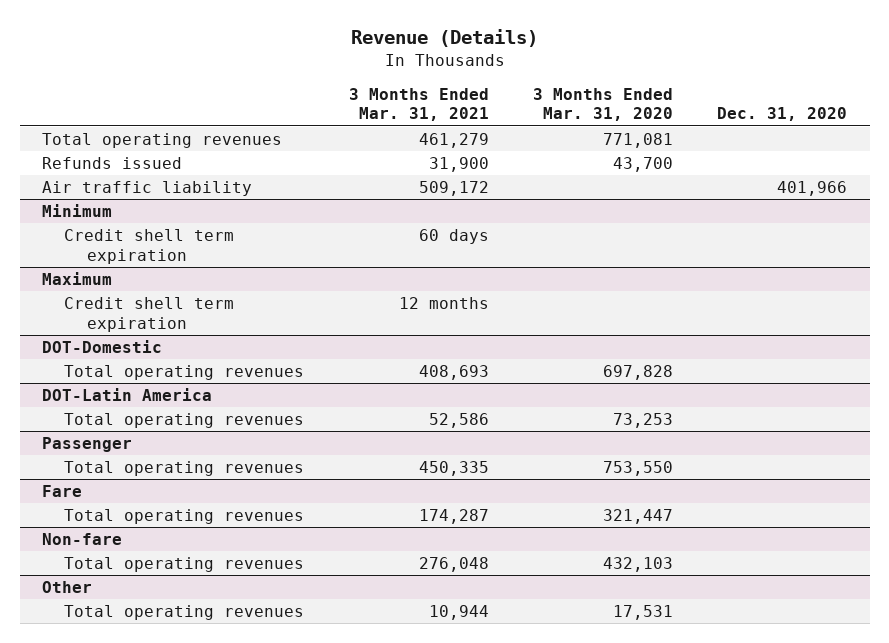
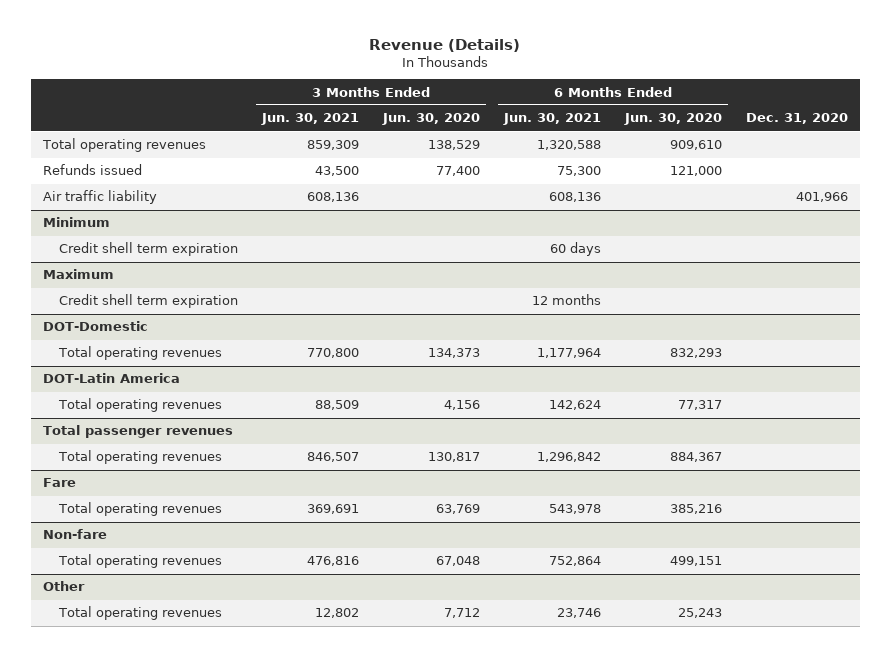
- | 3 Months Ended Mar. 31, 2021 | 3 Months Ended Mar. 31, 2020 | Dec. 31, 2020
+ | 3 Months Ended Jun. 30, 2021 | 3 Months Ended Jun. 30, 2020 | 6 Months Ended Jun. 30, 2021 | 6 Months Ended Jun. 30, 2020 | Dec. 31, 2020
- Passenger
+ Total passenger revenues

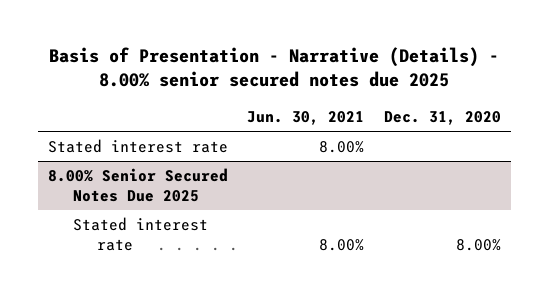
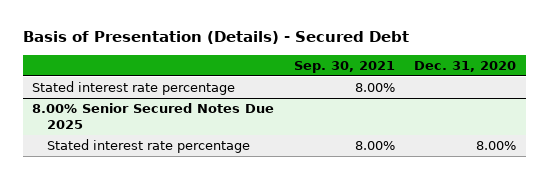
- Basis of Presentation - Narrative (Details) - 8.00% senior secured notes due 2025
+ Basis of Presentation (Details) - Secured Debt
- | Jun. 30, 2021 | Dec. 31, 2020
+ | Sep. 30, 2021 | Dec. 31, 2020
- Stated interest rate | 8.00% |
+ Stated interest rate percentage | 8.00% |
@ 8.00% Senior Secured Notes Due 2025
- Stated interest rate | 8.00% | 8.00%
+ Stated interest rate percentage | 8.00% | 8.00%

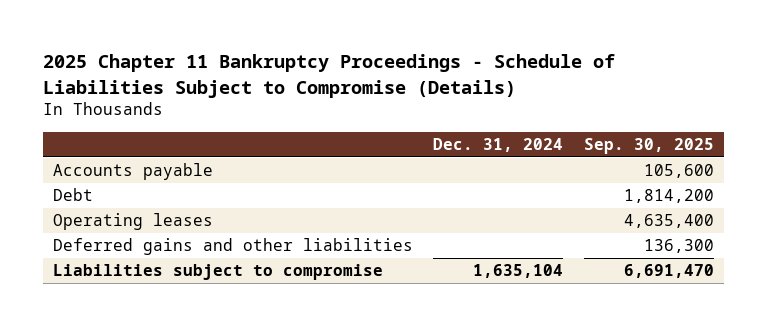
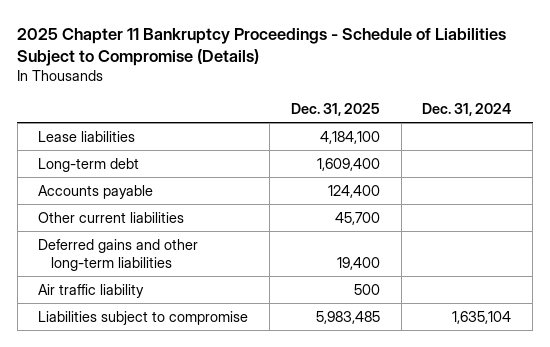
- | Dec. 31, 2024 | Sep. 30, 2025
+ | Dec. 31, 2025 | Dec. 31, 2024
+ Lease liabilities | 4,184,100 |
+ Long-term debt | 1,609,400 |
- Debt | | 1,814,200
- Operating leases | | 4,635,400
- Deferred gains and other liabilities | | 136,300
+ Other current liabilities | 45,700 |
+ Deferred gains and other long-term liabilities | 19,400 |
+ Air traffic liability | 500 |

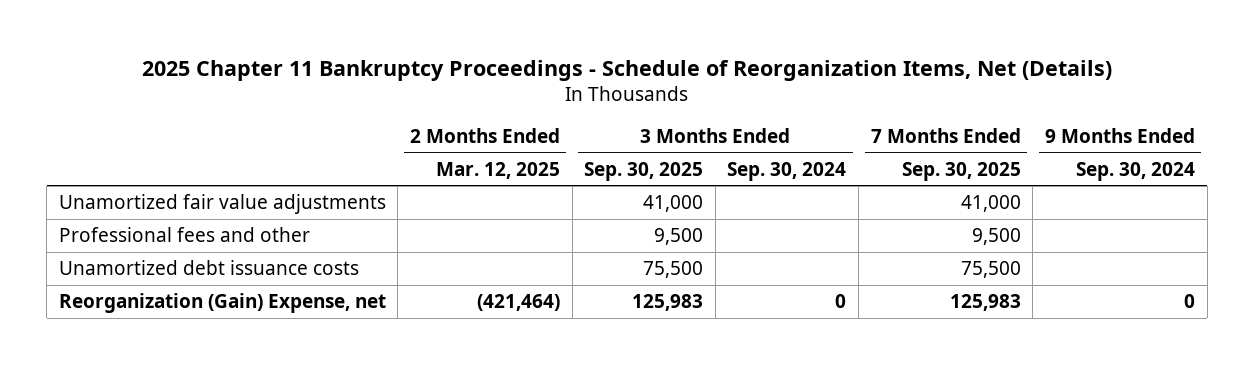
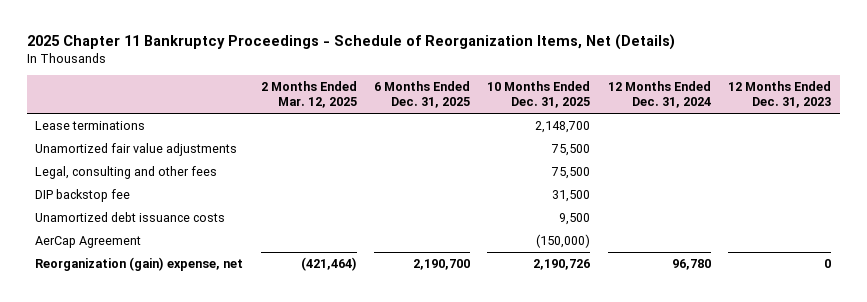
- | 2 Months Ended Mar. 12, 2025 | 3 Months Ended Sep. 30, 2025 | 3 Months Ended Sep. 30, 2024 | 7 Months Ended Sep. 30, 2025 | 9 Months Ended Sep. 30, 2024
+ | 2 Months Ended Mar. 12, 2025 | 6 Months Ended Dec. 31, 2025 | 10 Months Ended Dec. 31, 2025 | 12 Months Ended Dec. 31, 2024 | 12 Months Ended Dec. 31, 2023
+ Lease terminations | | | 2,148,700 | |
- Professional fees and other | | 9,500 | | 9,500 |
+ Legal, consulting and other fees | | | 75,500 | |
+ DIP backstop fee | | | 31,500 | |
- Reorganization (Gain) Expense, net | (421,464) | 125,983 | 0 | 125,983 | 0
+ AerCap Agreement | | | (150,000) | |
+ Reorganization (gain) expense, net | (421,464) | 2,190,700 | 2,190,726 | 96,780 | 0

